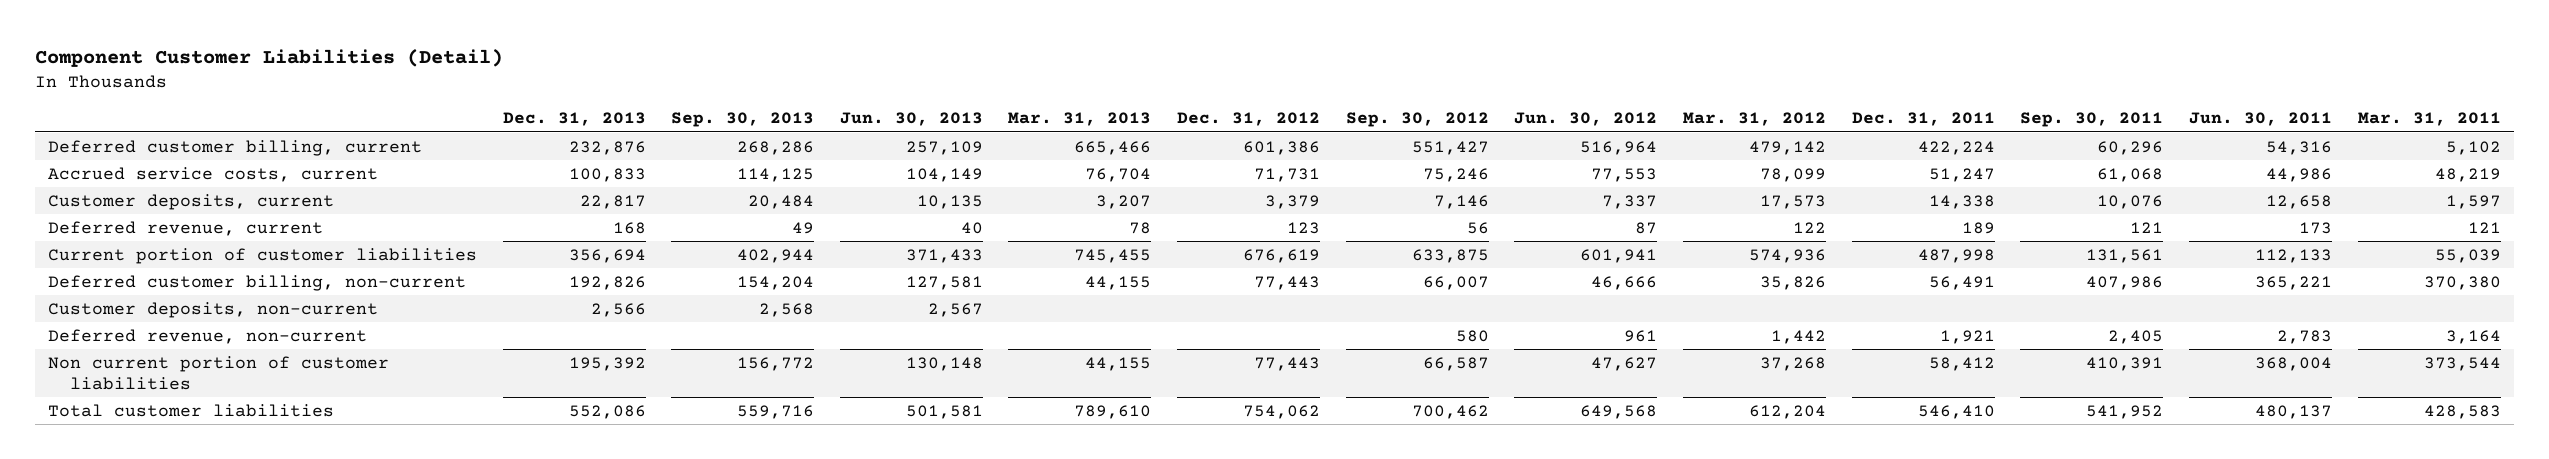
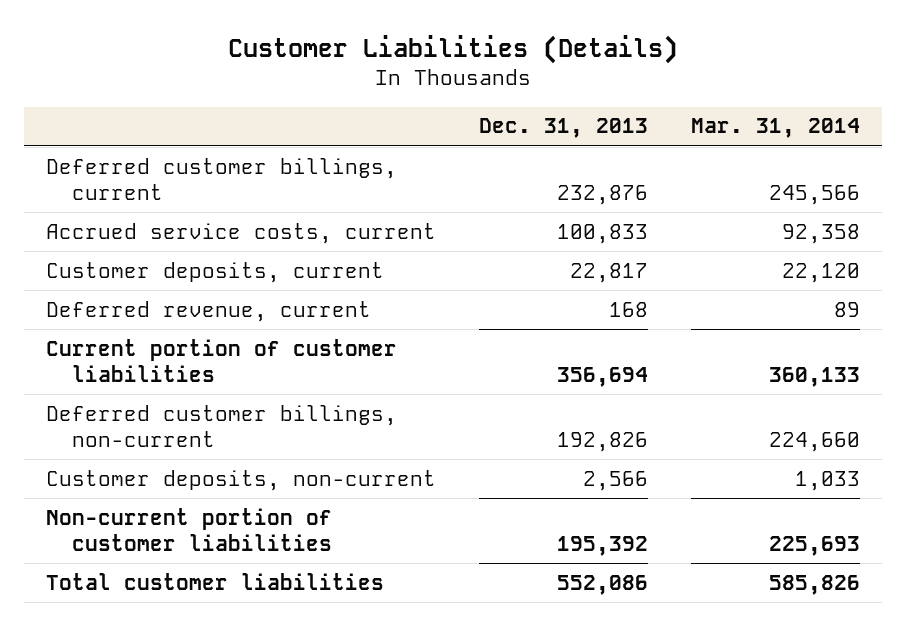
- Component Customer Liabilities (Detail)
+ Customer Liabilities (Details)
- | Dec. 31, 2013 | Sep. 30, 2013 | Jun. 30, 2013 | Mar. 31, 2013 | Dec. 31, 2012 | Sep. 30, 2012 | Jun. 30, 2012 | Mar. 31, 2012 | Dec. 31, 2011 | Sep. 30, 2011 | Jun. 30, 2011 | Mar. 31, 2011
+ | Dec. 31, 2013 | Mar. 31, 2014
- Deferred customer billing, current | 232,876 | 268,286 | 257,109 | 665,466 | 601,386 | 551,427 | 516,964 | 479,142 | 422,224 | 60,296 | 54,316 | 5,102
+ Deferred customer billings, current | 232,876 | 245,566
- Deferred customer billing, non-current | 192,826 | 154,204 | 127,581 | 44,155 | 77,443 | 66,007 | 46,666 | 35,826 | 56,491 | 407,986 | 365,221 | 370,380
+ Deferred customer billings, non-current | 192,826 | 224,660
- Deferred revenue, non-current | | | | | | 580 | 961 | 1,442 | 1,921 | 2,405 | 2,783 | 3,164
- Non current portion of customer liabilities | 195,392 | 156,772 | 130,148 | 44,155 | 77,443 | 66,587 | 47,627 | 37,268 | 58,412 | 410,391 | 368,004 | 373,544
+ Non-current portion of customer liabilities | 195,392 | 225,693

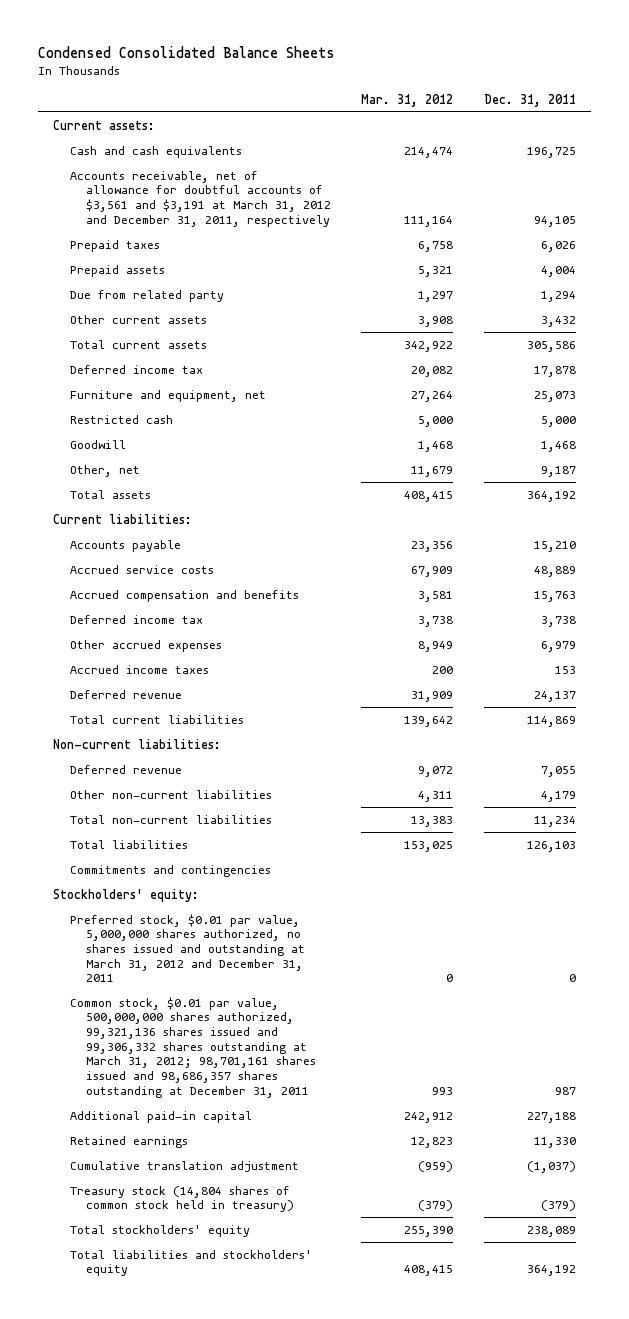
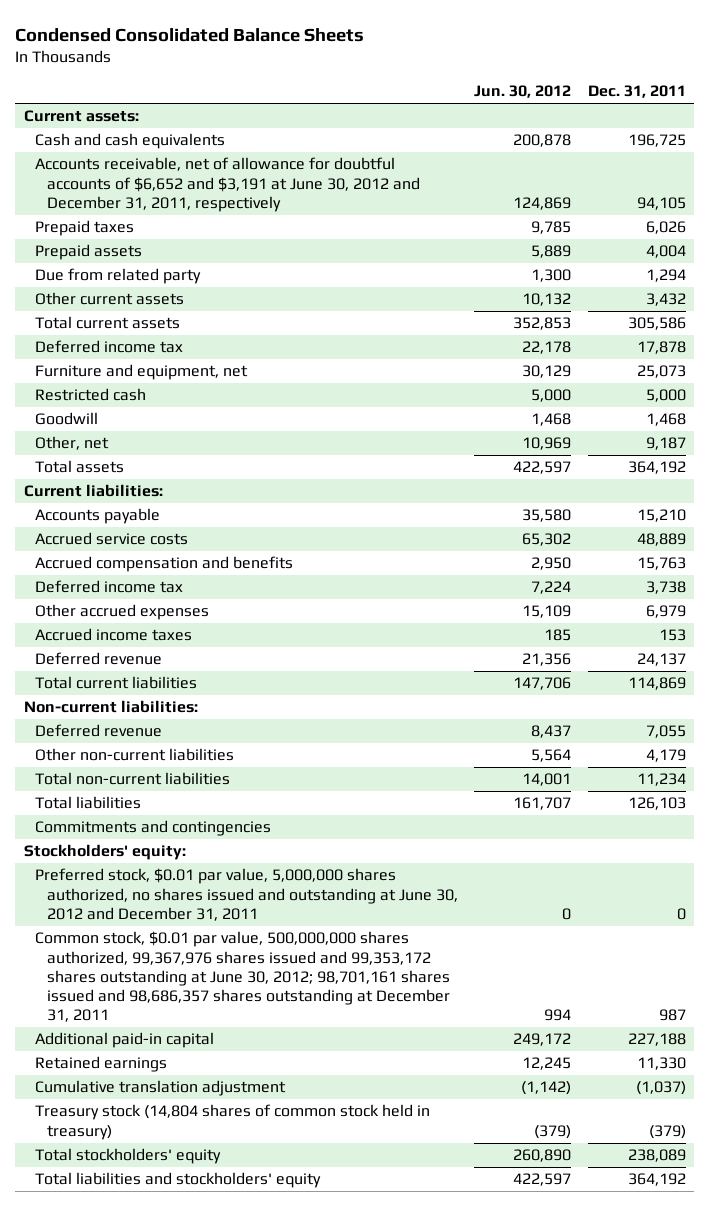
- | Mar. 31, 2012 | Dec. 31, 2011
+ | Jun. 30, 2012 | Dec. 31, 2011
- Accounts receivable, net of allowance for doubtful accounts of $3,561 and $3,191 at March 31, 2012 and December 31, 2011, respectively | 111,164 | 94,105
+ Accounts receivable, net of allowance for doubtful accounts of $6,652 and $3,191 at June 30, 2012 and December 31, 2011, respectively | 124,869 | 94,105
- Preferred stock, $0.01 par value, 5,000,000 shares authorized, no shares issued and outstanding at March 31, 2012 and December 31, 2011 | 0 | 0
- Common stock, $0.01 par value, 500,000,000 shares authorized, 99,321,136 shares issued and 99,306,332 shares outstanding at March 31, 2012; 98,701,161 shares issued and 98,686,357 shares outstanding at December 31, 2011 | 993 | 987
+ Preferred stock, $0.01 par value, 5,000,000 shares authorized, no shares issued and outstanding at June 30, 2012 and December 31, 2011 | 0 | 0
+ Common stock, $0.01 par value, 500,000,000 shares authorized, 99,367,976 shares issued and 99,353,172 shares outstanding at June 30, 2012; 98,701,161 shares issued and 98,686,357 shares outstanding at December 31, 2011 | 994 | 987

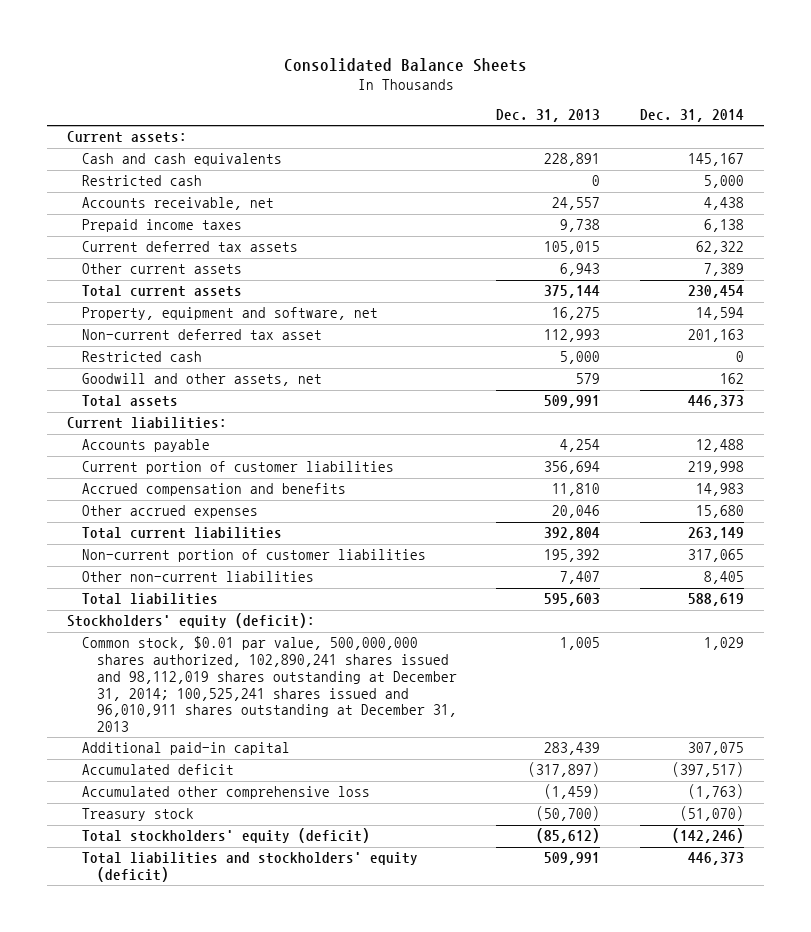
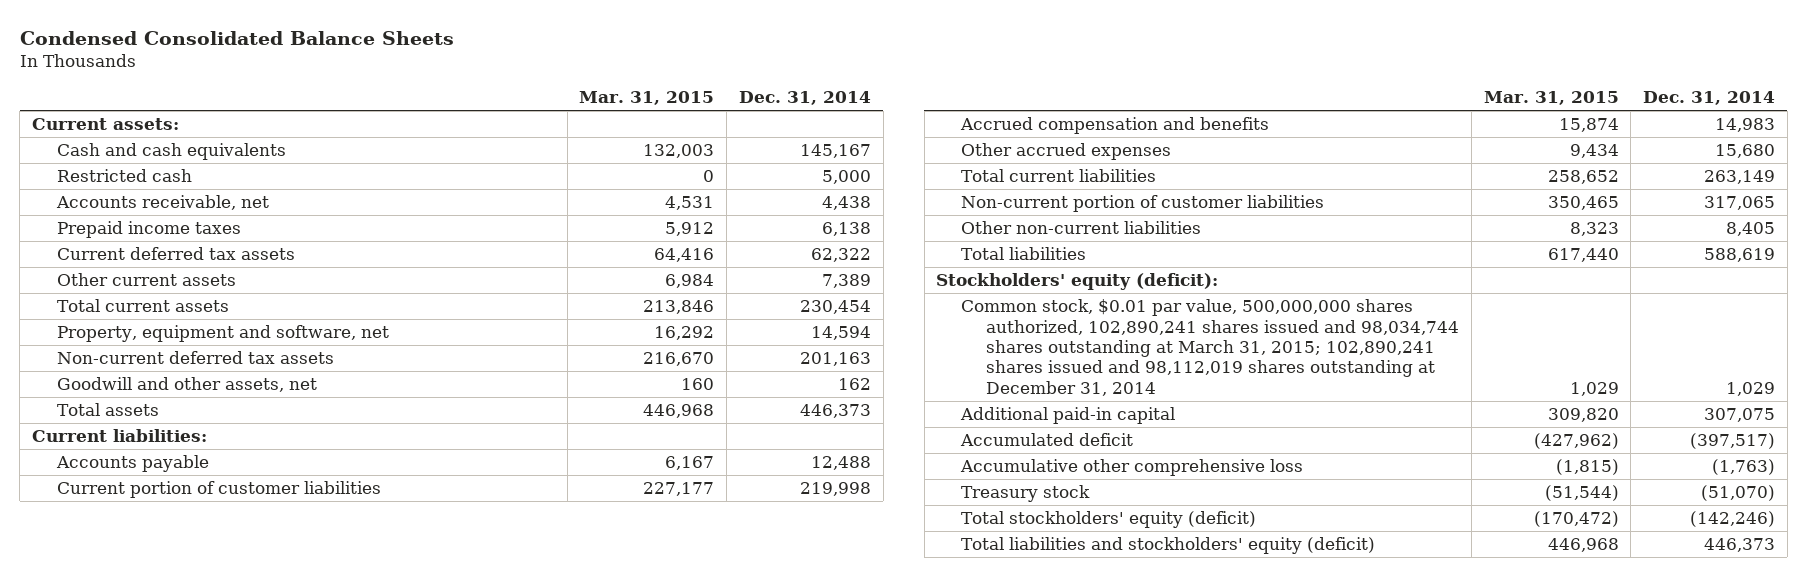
- Consolidated Balance Sheets
+ Condensed Consolidated Balance Sheets
- | Dec. 31, 2013 | Dec. 31, 2014
+ | Mar. 31, 2015 | Dec. 31, 2014
- Non-current deferred tax asset | 112,993 | 201,163
- Restricted cash | 5,000 | 0
+ Non-current deferred tax assets | 216,670 | 201,163
- Common stock, $0.01 par value, 500,000,000 shares authorized, 102,890,241 shares issued and 98,112,019 shares outstanding at December 31, 2014; 100,525,241 shares issued and 96,010,911 shares outstanding at December 31, 2013 | 1,005 | 1,029
+ Common stock, $0.01 par value, 500,000,000 shares authorized, 102,890,241 shares issued and 98,034,744 shares outstanding at March 31, 2015; 102,890,241 shares issued and 98,112,019 shares outstanding at December 31, 2014 | 1,029 | 1,029
- Accumulated other comprehensive loss | (1,459) | (1,763)
+ Accumulative other comprehensive loss | (1,815) | (1,763)

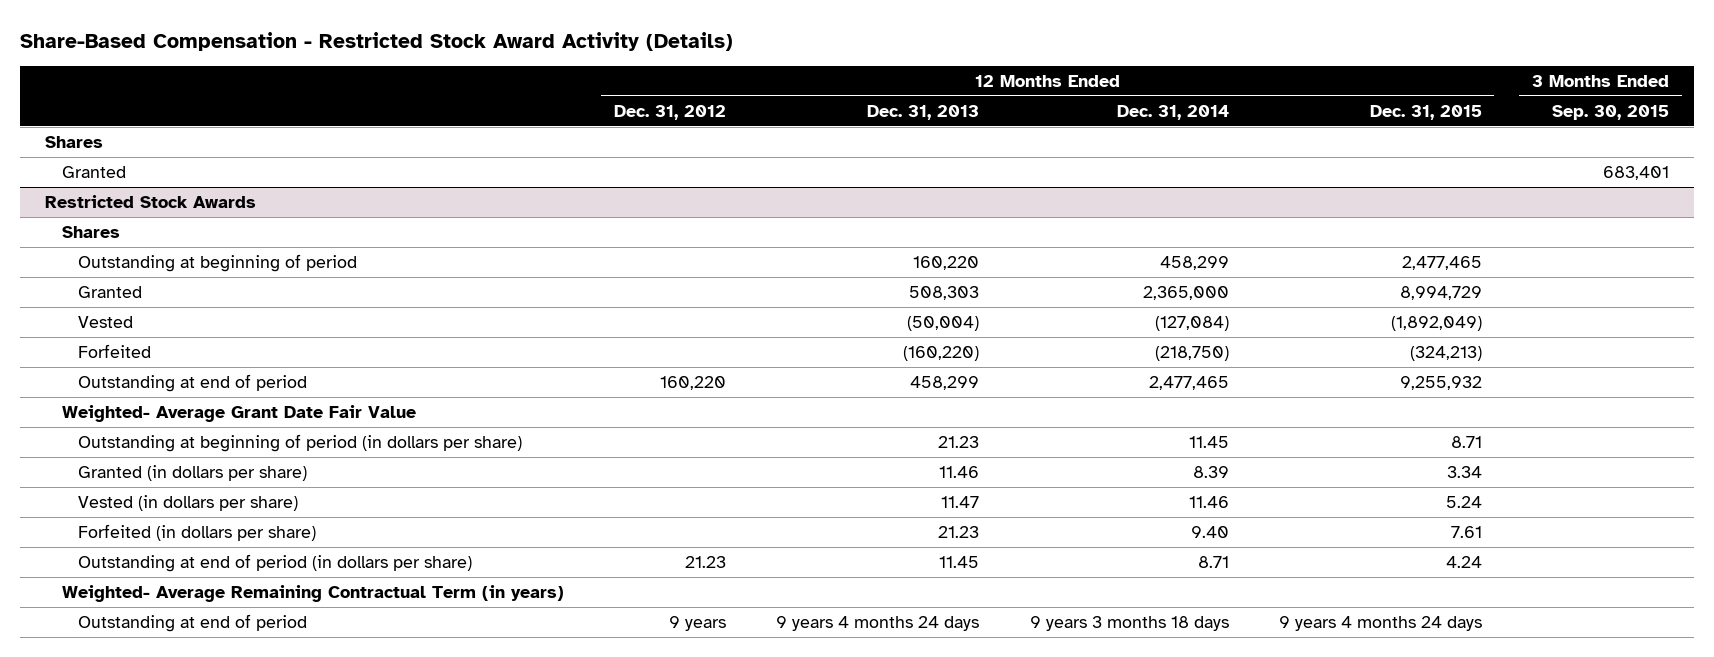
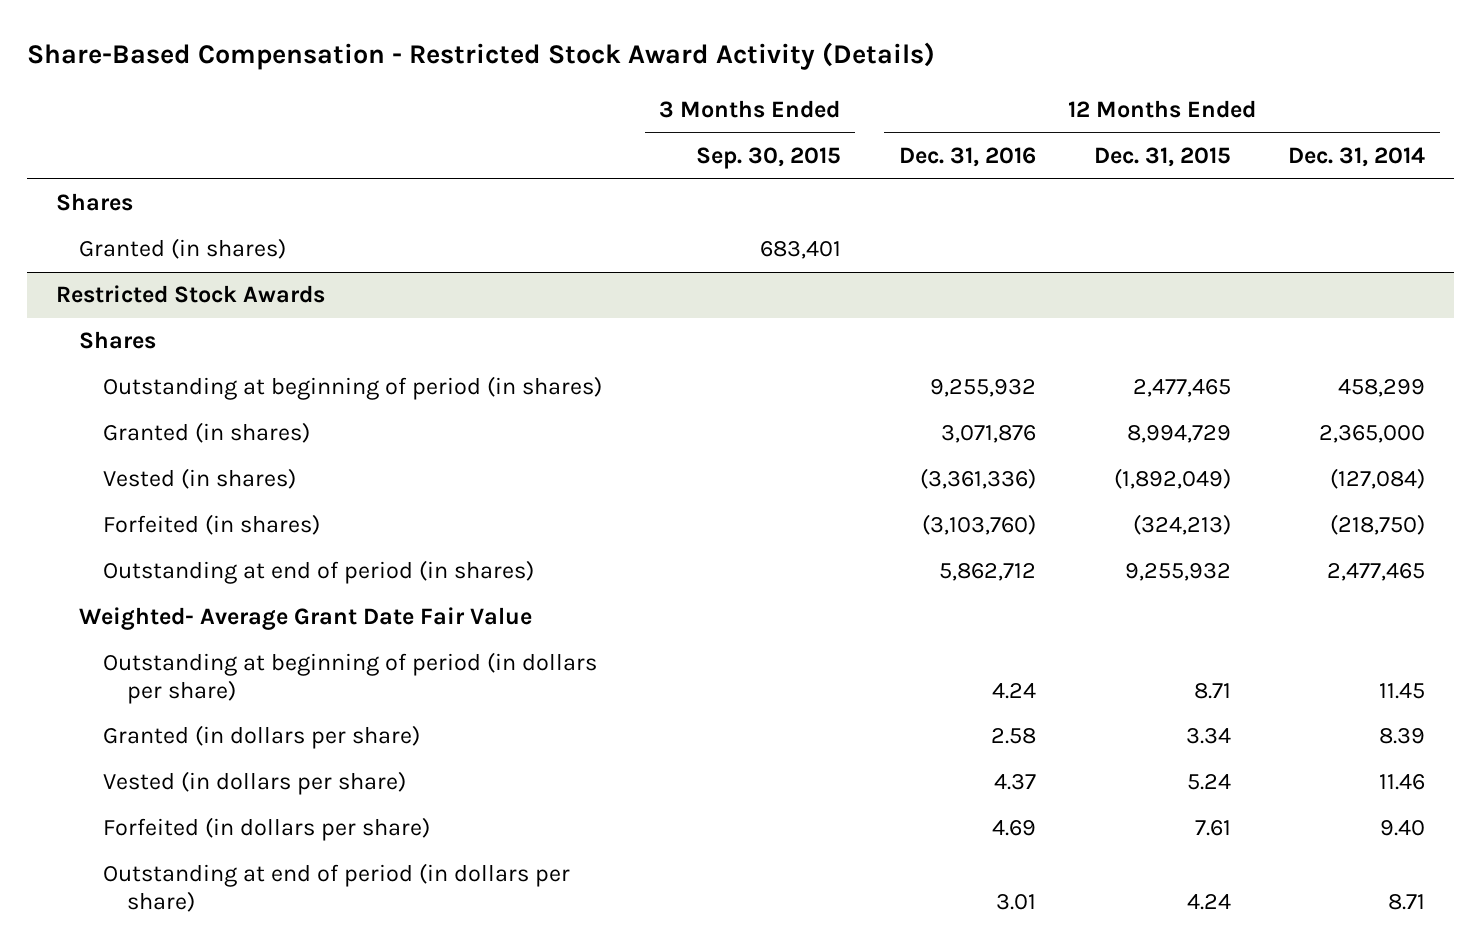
- | 12 Months Ended Dec. 31, 2012 | 12 Months Ended Dec. 31, 2013 | 12 Months Ended Dec. 31, 2014 | 12 Months Ended Dec. 31, 2015 | 3 Months Ended Sep. 30, 2015
+ | 3 Months Ended Sep. 30, 2015 | 12 Months Ended Dec. 31, 2016 | 12 Months Ended Dec. 31, 2015 | 12 Months Ended Dec. 31, 2014
- Granted | | | | | 683,401
+ Granted (in shares) | 683,401 | | |
@ Restricted Stock Awards
- Outstanding at beginning of period | | 160,220 | 458,299 | 2,477,465 |
- Granted | | 508,303 | 2,365,000 | 8,994,729 |
- Vested | | (50,004) | (127,084) | (1,892,049) |
- Forfeited | | (160,220) | (218,750) | (324,213) |
- Outstanding at end of period | 160,220 | 458,299 | 2,477,465 | 9,255,932 |
+ Outstanding at beginning of period (in shares) | | 9,255,932 | 2,477,465 | 458,299
+ Granted (in shares) | | 3,071,876 | 8,994,729 | 2,365,000
+ Vested (in shares) | | (3,361,336) | (1,892,049) | (127,084)
+ Forfeited (in shares) | | (3,103,760) | (324,213) | (218,750)
+ Outstanding at end of period (in shares) | | 5,862,712 | 9,255,932 | 2,477,465
- Weighted- Average Remaining Contractual Term (in years)
- Outstanding at end of period | 9 years | 9 years 4 months 24 days | 9 years 3 months 18 days | 9 years 4 months 24 days |

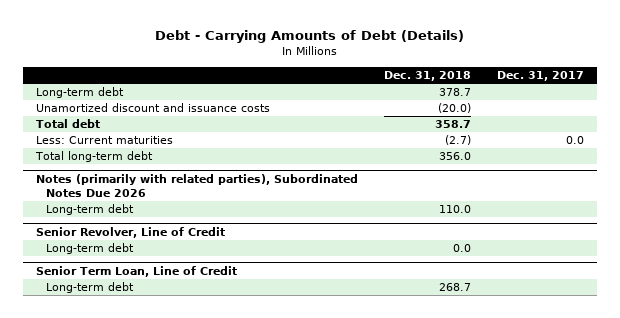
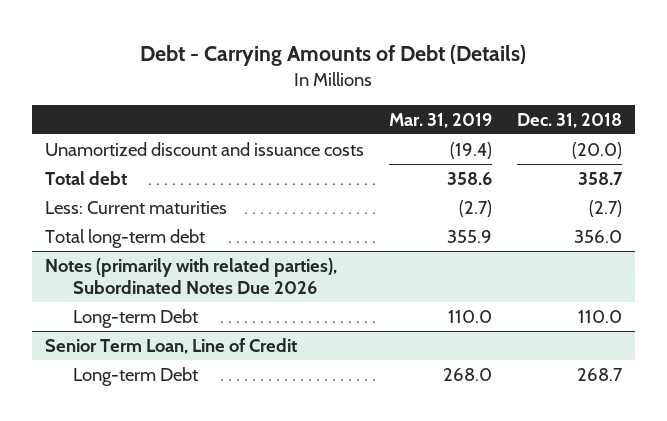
- | Dec. 31, 2018 | Dec. 31, 2017
+ | Mar. 31, 2019 | Dec. 31, 2018
- Long-term debt | 378.7 |
@ Notes (primarily with related parties), Subordinated Notes Due 2026
- Long-term debt | 110.0 |
- Senior Revolver, Line of Credit
- Long-term debt | 0.0 |
@ Notes (primarily with related parties), Subordinated Notes Due 2026
+ Long-term Debt | 110.0 | 110.0
@ Senior Term Loan, Line of Credit
- Long-term debt | 268.7 |
+ Long-term Debt | 268.0 | 268.7

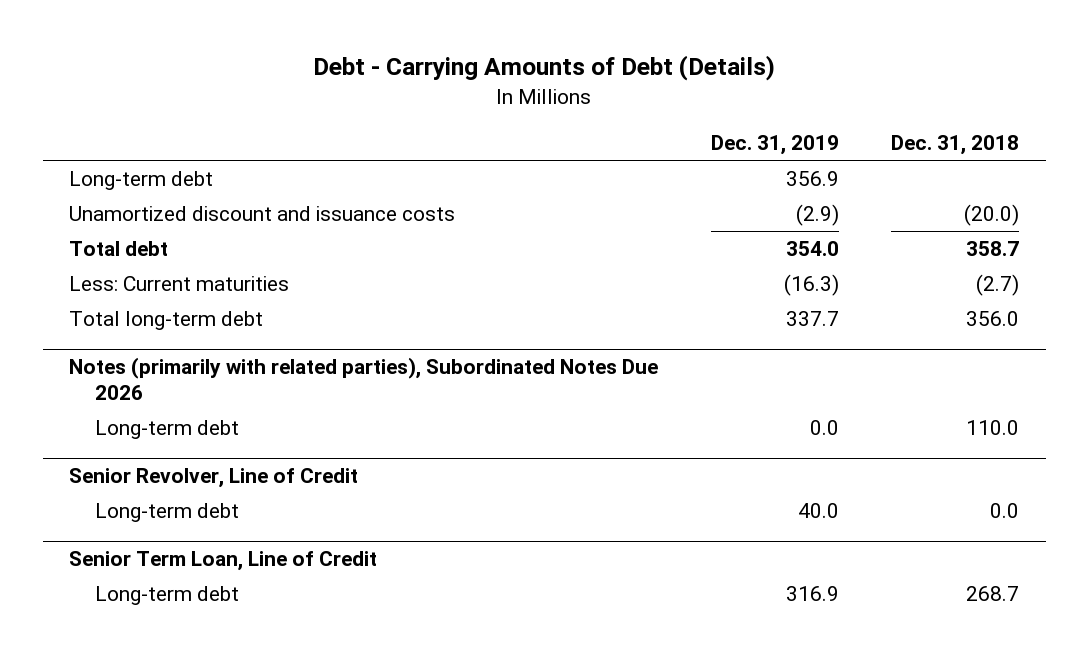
- | Mar. 31, 2019 | Dec. 31, 2018
+ | Dec. 31, 2019 | Dec. 31, 2018
+ Long-term debt | 356.9 |
@ Notes (primarily with related parties), Subordinated Notes Due 2026
- Long-term Debt | 110.0 | 110.0
+ Long-term debt | 0.0 | 110.0
+ Senior Revolver, Line of Credit
+ Long-term debt | 40.0 | 0.0
@ Senior Term Loan, Line of Credit
- Long-term Debt | 268.0 | 268.7
+ Long-term debt | 316.9 | 268.7

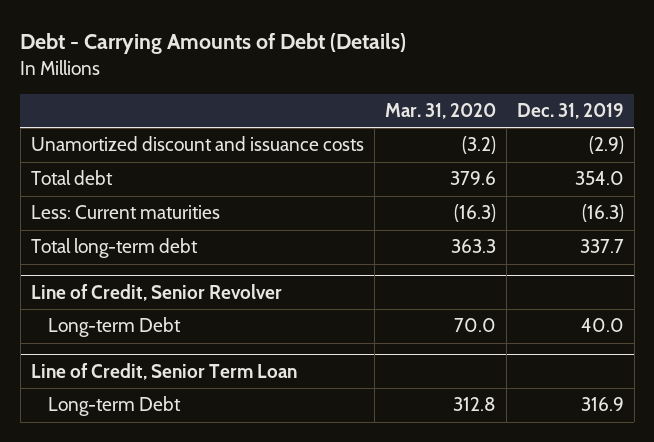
- | Dec. 31, 2019 | Dec. 31, 2018
+ | Mar. 31, 2020 | Dec. 31, 2019
- Long-term debt | 356.9 |
- Notes (primarily with related parties), Subordinated Notes Due 2026
- Long-term debt | 0.0 | 110.0
- Senior Revolver, Line of Credit
- Long-term debt | 40.0 | 0.0
- Senior Term Loan, Line of Credit
- Long-term debt | 316.9 | 268.7
+ Line of Credit, Senior Revolver
+ Long-term Debt | 70.0 | 40.0
+ Line of Credit, Senior Term Loan
+ Long-term Debt | 312.8 | 316.9

